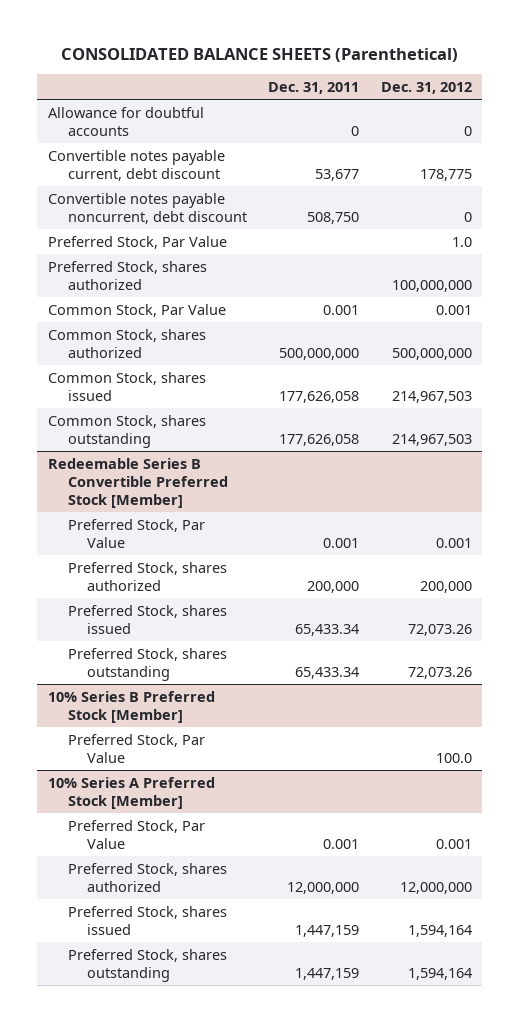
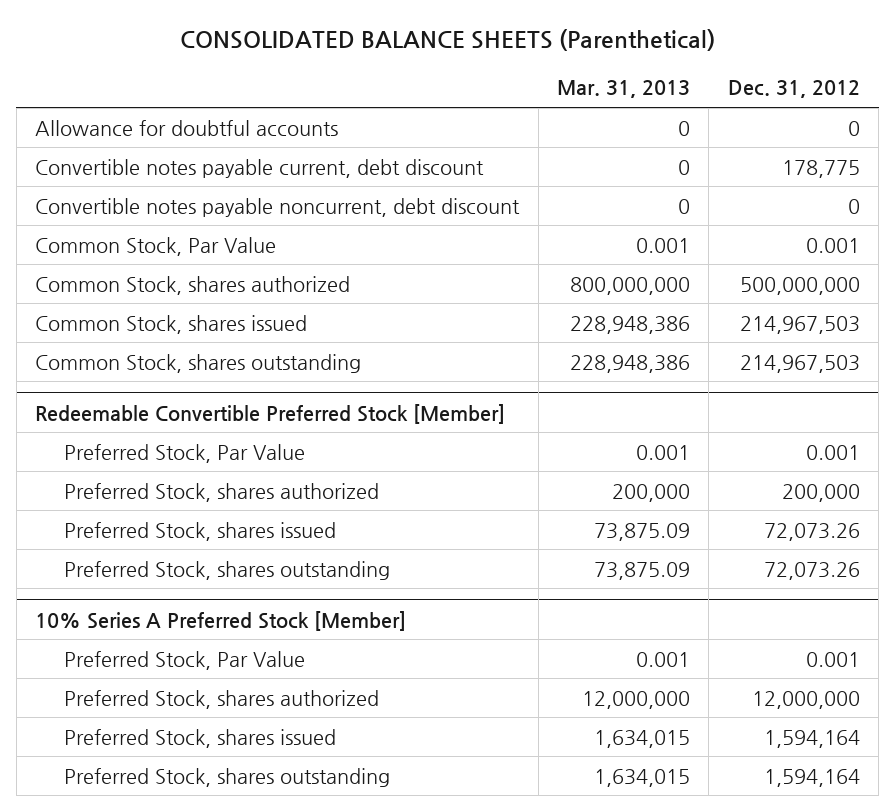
- | Dec. 31, 2011 | Dec. 31, 2012
+ | Mar. 31, 2013 | Dec. 31, 2012
- Preferred Stock, Par Value | | 1.0
- Preferred Stock, shares authorized | | 100,000,000
- Redeemable Series B Convertible Preferred Stock [Member]
+ Redeemable Convertible Preferred Stock [Member]
- 10% Series B Preferred Stock [Member]
- Preferred Stock, Par Value | | 100.0

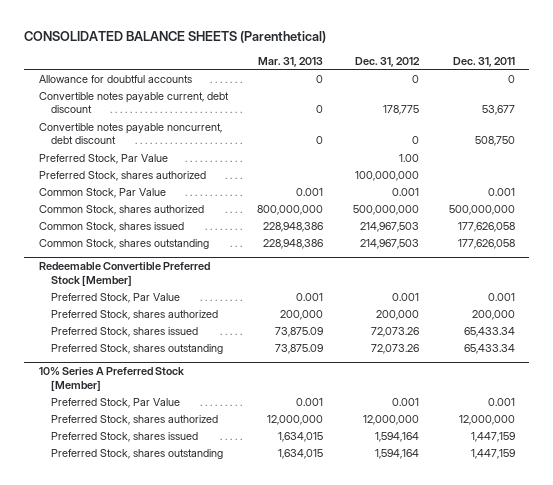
- | Mar. 31, 2013 | Dec. 31, 2012
+ | Mar. 31, 2013 | Dec. 31, 2012 | Dec. 31, 2011
+ Preferred Stock, Par Value | | 1.00 |
+ Preferred Stock, shares authorized | | 100,000,000 |

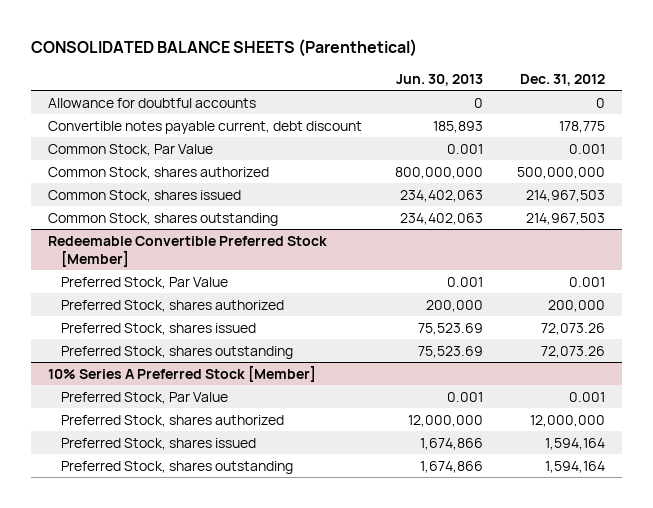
- | Mar. 31, 2013 | Dec. 31, 2012 | Dec. 31, 2011
+ | Jun. 30, 2013 | Dec. 31, 2012
- Convertible notes payable noncurrent, debt discount | 0 | 0 | 508,750
- Preferred Stock, Par Value | | 1.00 |
- Preferred Stock, shares authorized | | 100,000,000 |

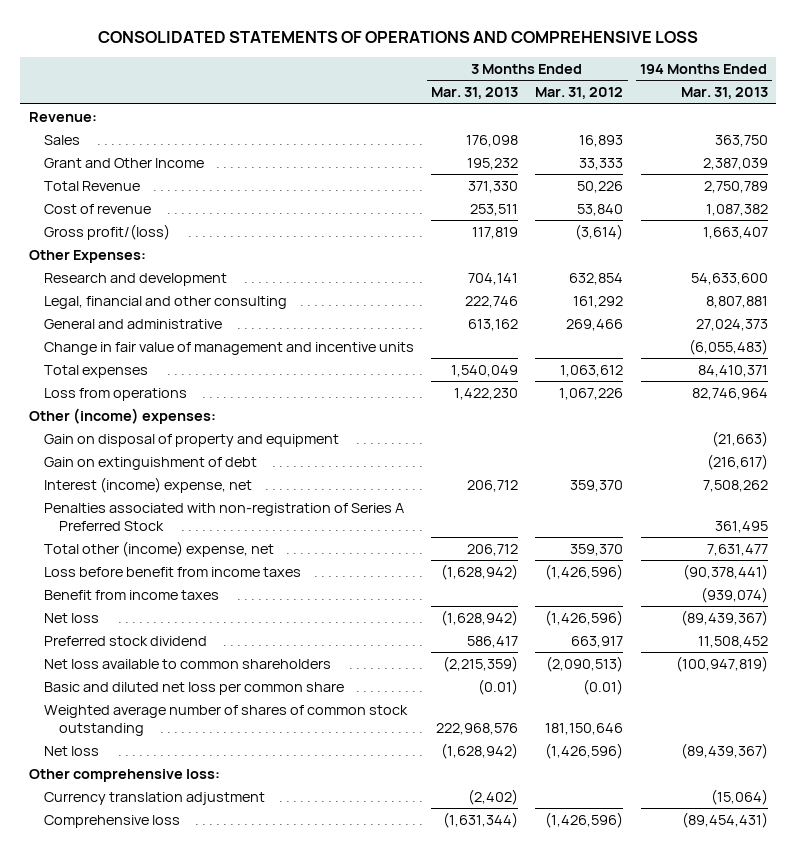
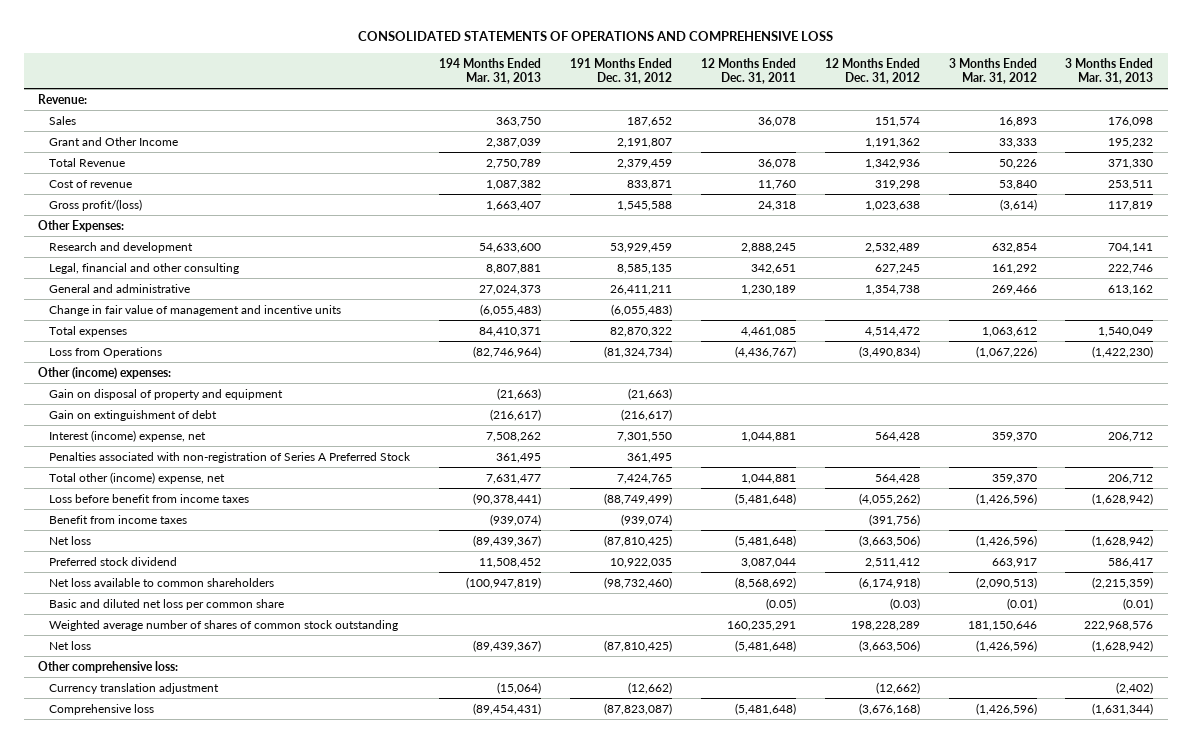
- | 3 Months Ended Mar. 31, 2013 | 3 Months Ended Mar. 31, 2012 | 194 Months Ended Mar. 31, 2013
+ | 194 Months Ended Mar. 31, 2013 | 191 Months Ended Dec. 31, 2012 | 12 Months Ended Dec. 31, 2011 | 12 Months Ended Dec. 31, 2012 | 3 Months Ended Mar. 31, 2012 | 3 Months Ended Mar. 31, 2013
- Loss from operations | 1,422,230 | 1,067,226 | 82,746,964
+ Loss from Operations | (82,746,964) | (81,324,734) | (4,436,767) | (3,490,834) | (1,067,226) | (1,422,230)

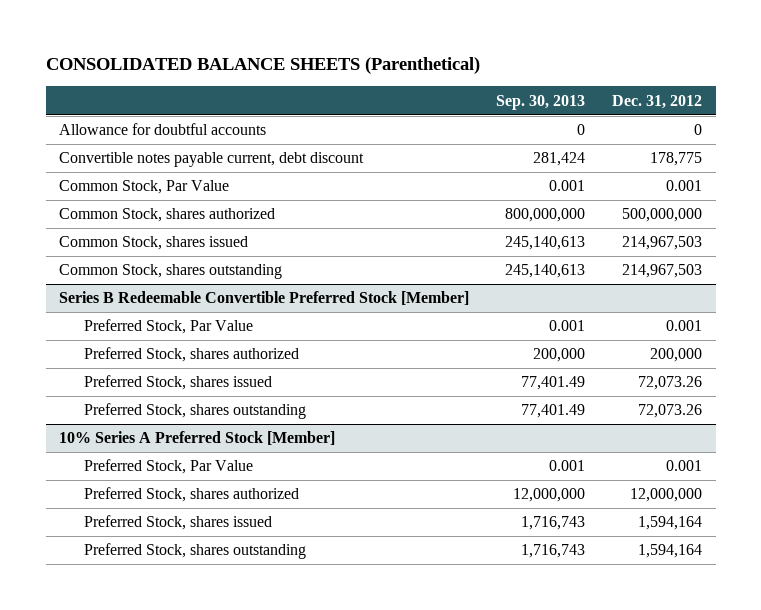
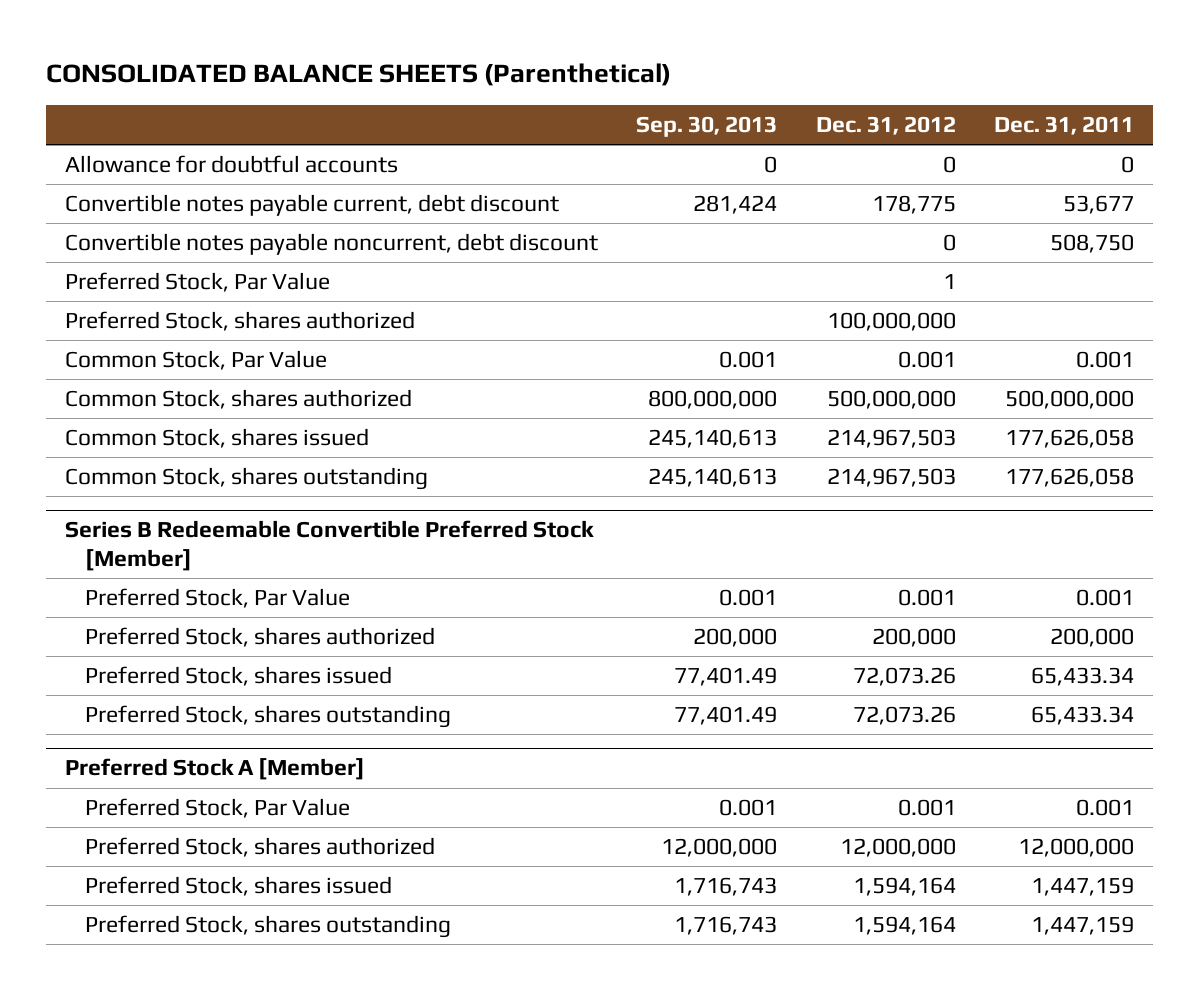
- | Sep. 30, 2013 | Dec. 31, 2012
+ | Sep. 30, 2013 | Dec. 31, 2012 | Dec. 31, 2011
+ Convertible notes payable noncurrent, debt discount | | 0 | 508,750
+ Preferred Stock, Par Value | | 1 |
+ Preferred Stock, shares authorized | | 100,000,000 |
- 10% Series A Preferred Stock [Member]
+ Preferred Stock A [Member]

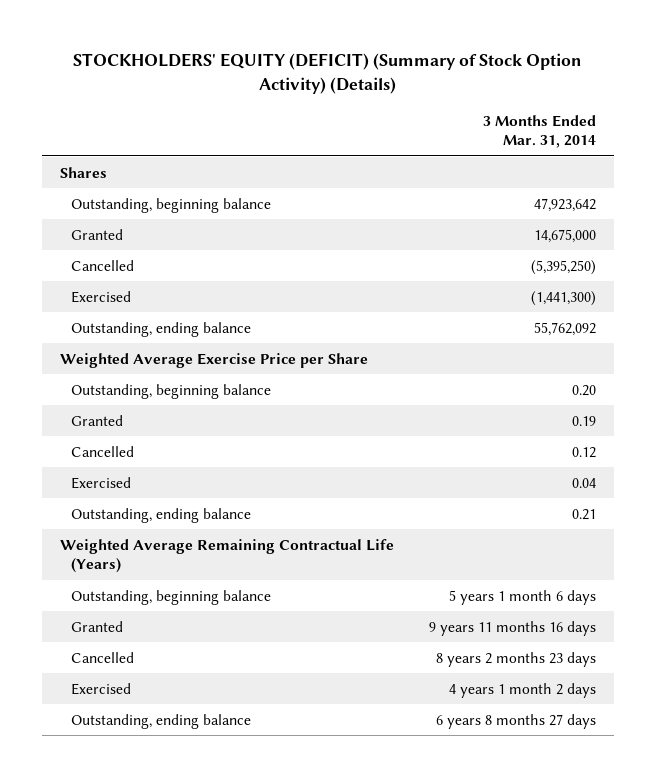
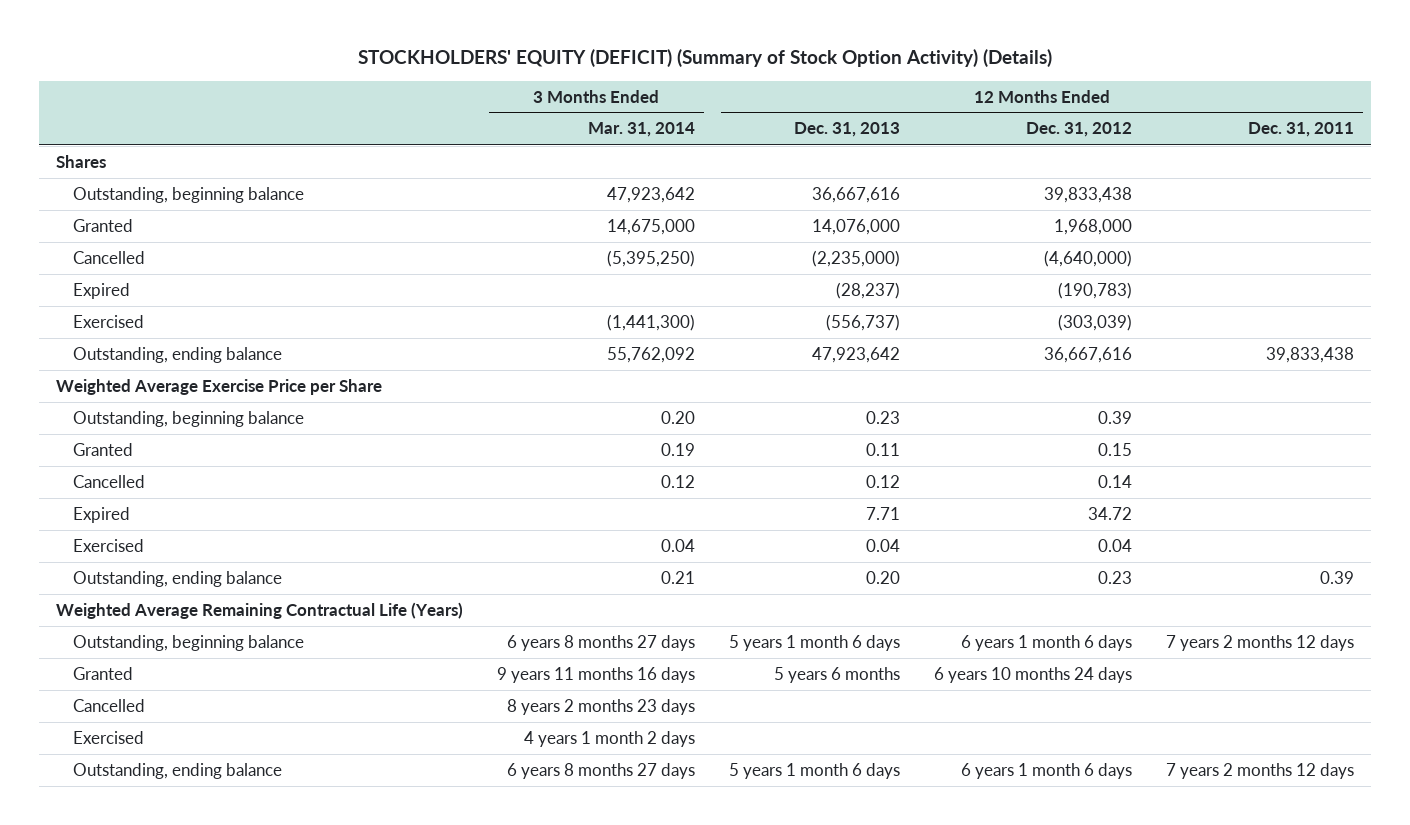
- | 3 Months Ended Mar. 31, 2014
+ | 3 Months Ended Mar. 31, 2014 | 12 Months Ended Dec. 31, 2013 | 12 Months Ended Dec. 31, 2012 | 12 Months Ended Dec. 31, 2011
+ Expired | | (28,237) | (190,783) |
+ Expired | | 7.71 | 34.72 |
- Outstanding, beginning balance | 5 years 1 month 6 days
+ Outstanding, beginning balance | 6 years 8 months 27 days | 5 years 1 month 6 days | 6 years 1 month 6 days | 7 years 2 months 12 days

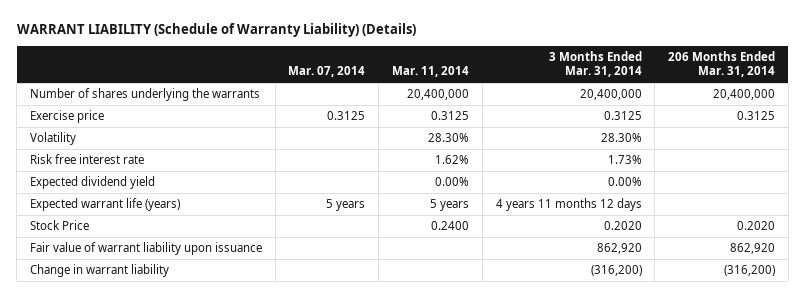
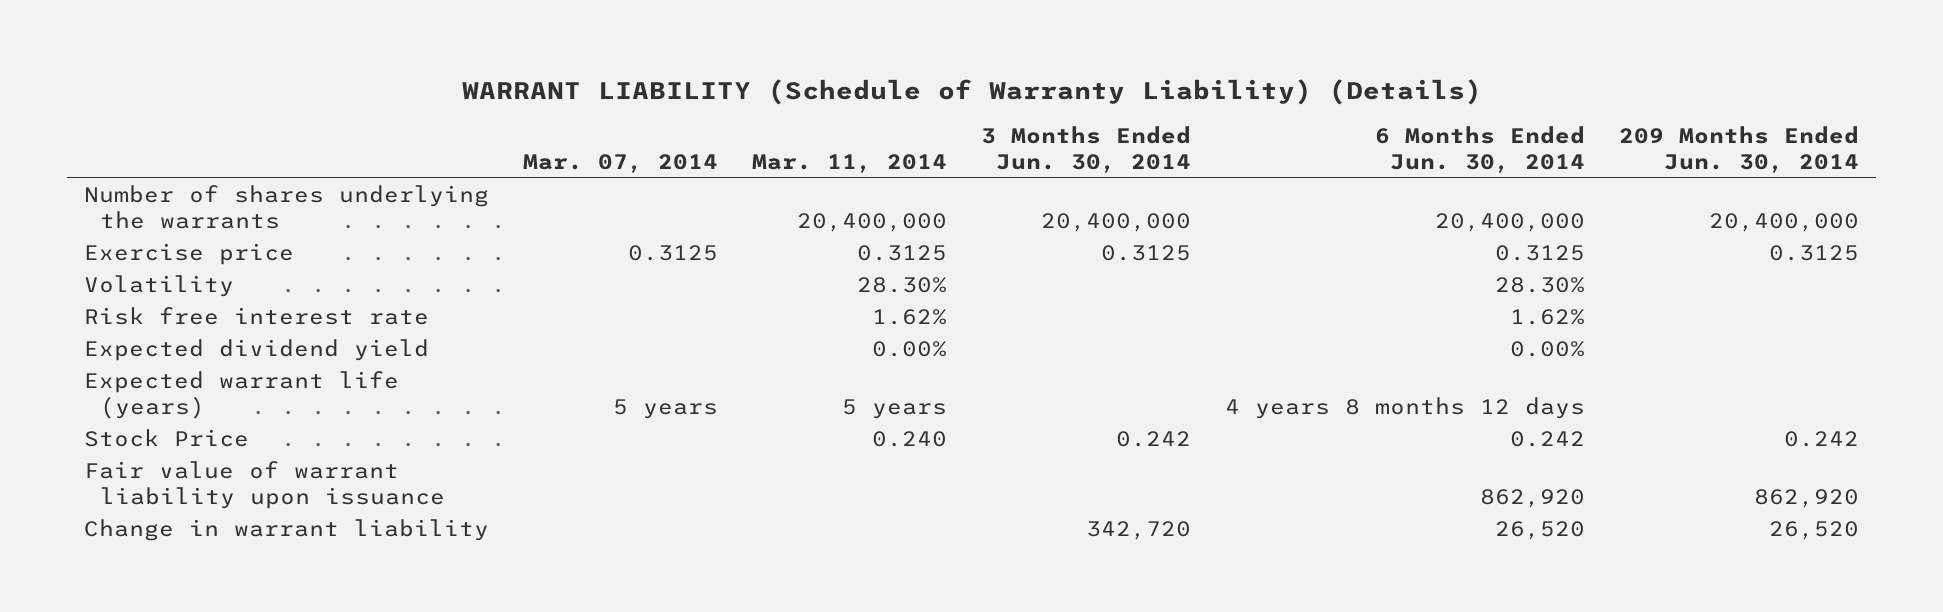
- | Mar. 07, 2014 | Mar. 11, 2014 | 3 Months Ended Mar. 31, 2014 | 206 Months Ended Mar. 31, 2014
+ | Mar. 07, 2014 | Mar. 11, 2014 | 3 Months Ended Jun. 30, 2014 | 6 Months Ended Jun. 30, 2014 | 209 Months Ended Jun. 30, 2014
- Stock Price | | 0.2400 | 0.2020 | 0.2020
+ Stock Price | | 0.240 | 0.242 | 0.242 | 0.242

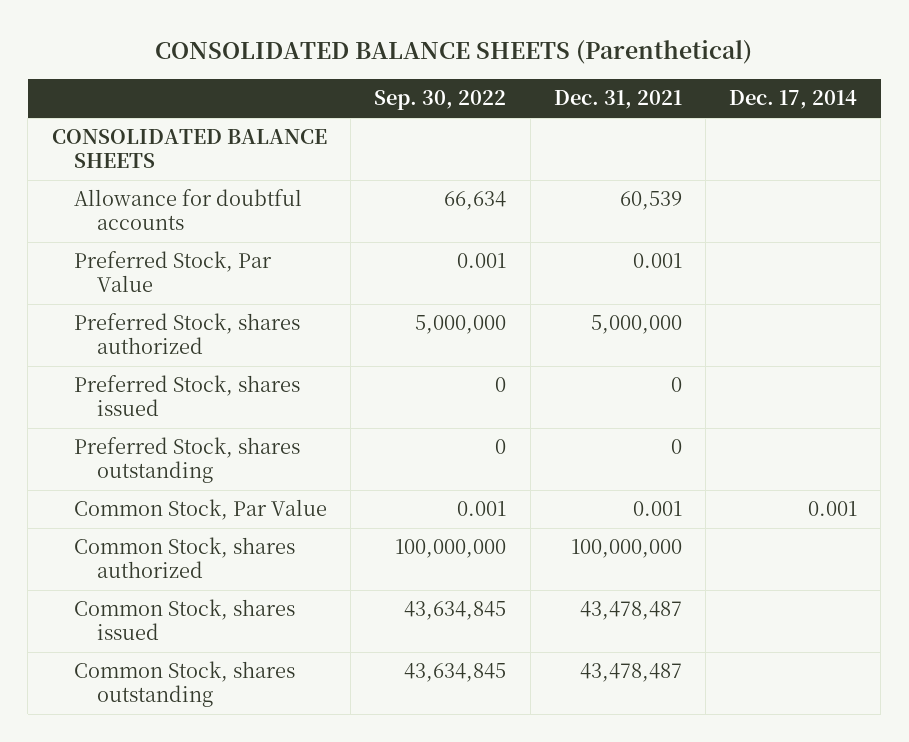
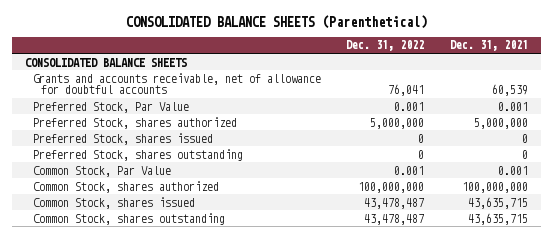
- | Sep. 30, 2022 | Dec. 31, 2021 | Dec. 17, 2014
+ | Dec. 31, 2022 | Dec. 31, 2021
- Allowance for doubtful accounts | 66,634 | 60,539 |
+ Grants and accounts receivable, net of allowance for doubtful accounts | 76,041 | 60,539
- Common Stock, shares issued | 43,634,845 | 43,478,487 |
- Common Stock, shares outstanding | 43,634,845 | 43,478,487 |
+ Common Stock, shares issued | 43,478,487 | 43,635,715
+ Common Stock, shares outstanding | 43,478,487 | 43,635,715

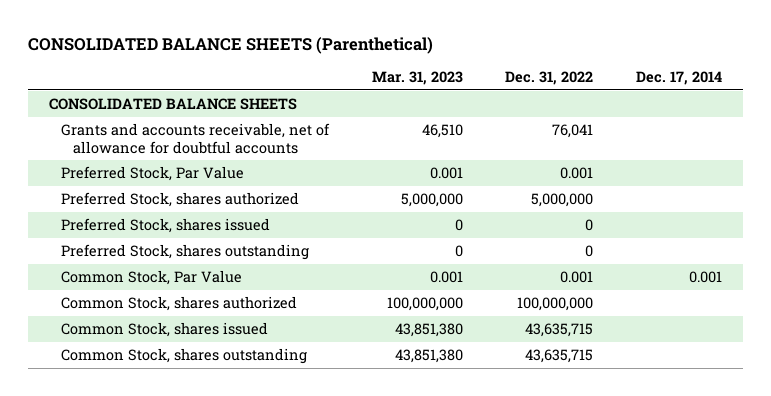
- | Dec. 31, 2022 | Dec. 31, 2021
+ | Mar. 31, 2023 | Dec. 31, 2022 | Dec. 17, 2014
- Common Stock, shares issued | 43,478,487 | 43,635,715
- Common Stock, shares outstanding | 43,478,487 | 43,635,715
+ Common Stock, shares issued | 43,851,380 | 43,635,715 |
+ Common Stock, shares outstanding | 43,851,380 | 43,635,715 |

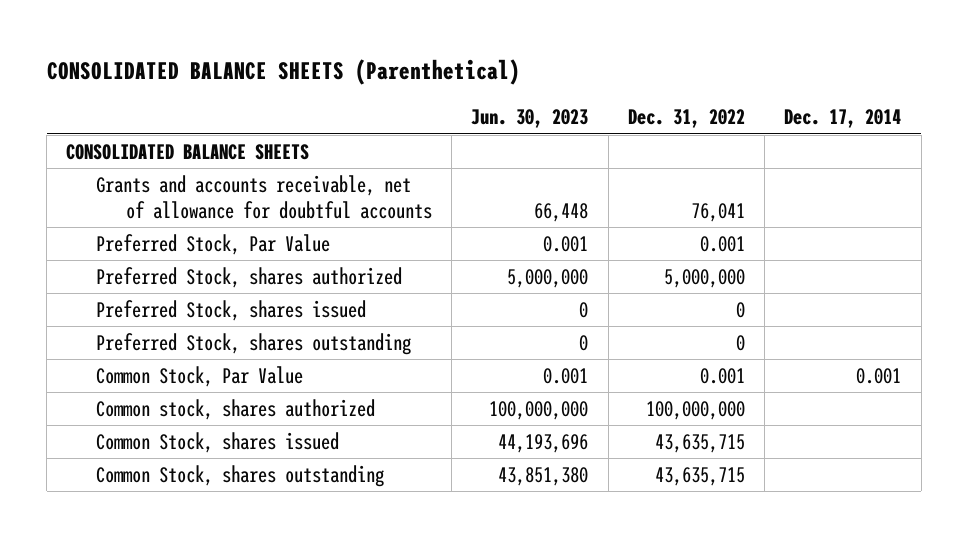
- | Mar. 31, 2023 | Dec. 31, 2022 | Dec. 17, 2014
+ | Jun. 30, 2023 | Dec. 31, 2022 | Dec. 17, 2014
- Common Stock, shares authorized | 100,000,000 | 100,000,000 |
+ Common stock, shares authorized | 100,000,000 | 100,000,000 |

